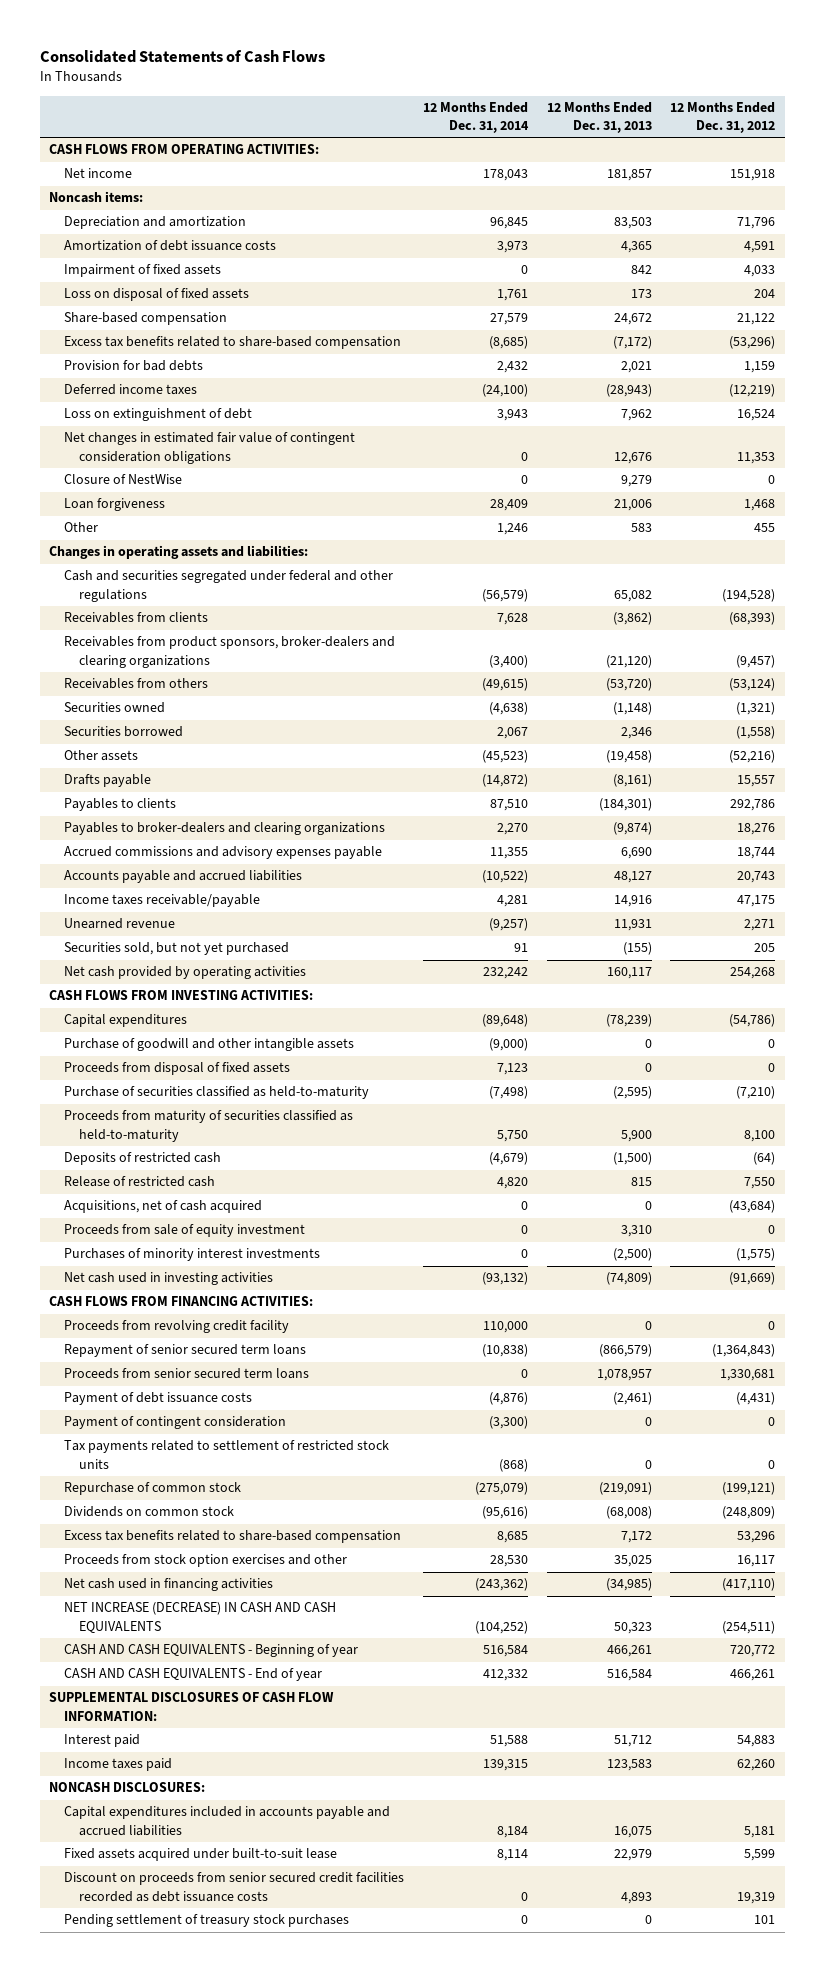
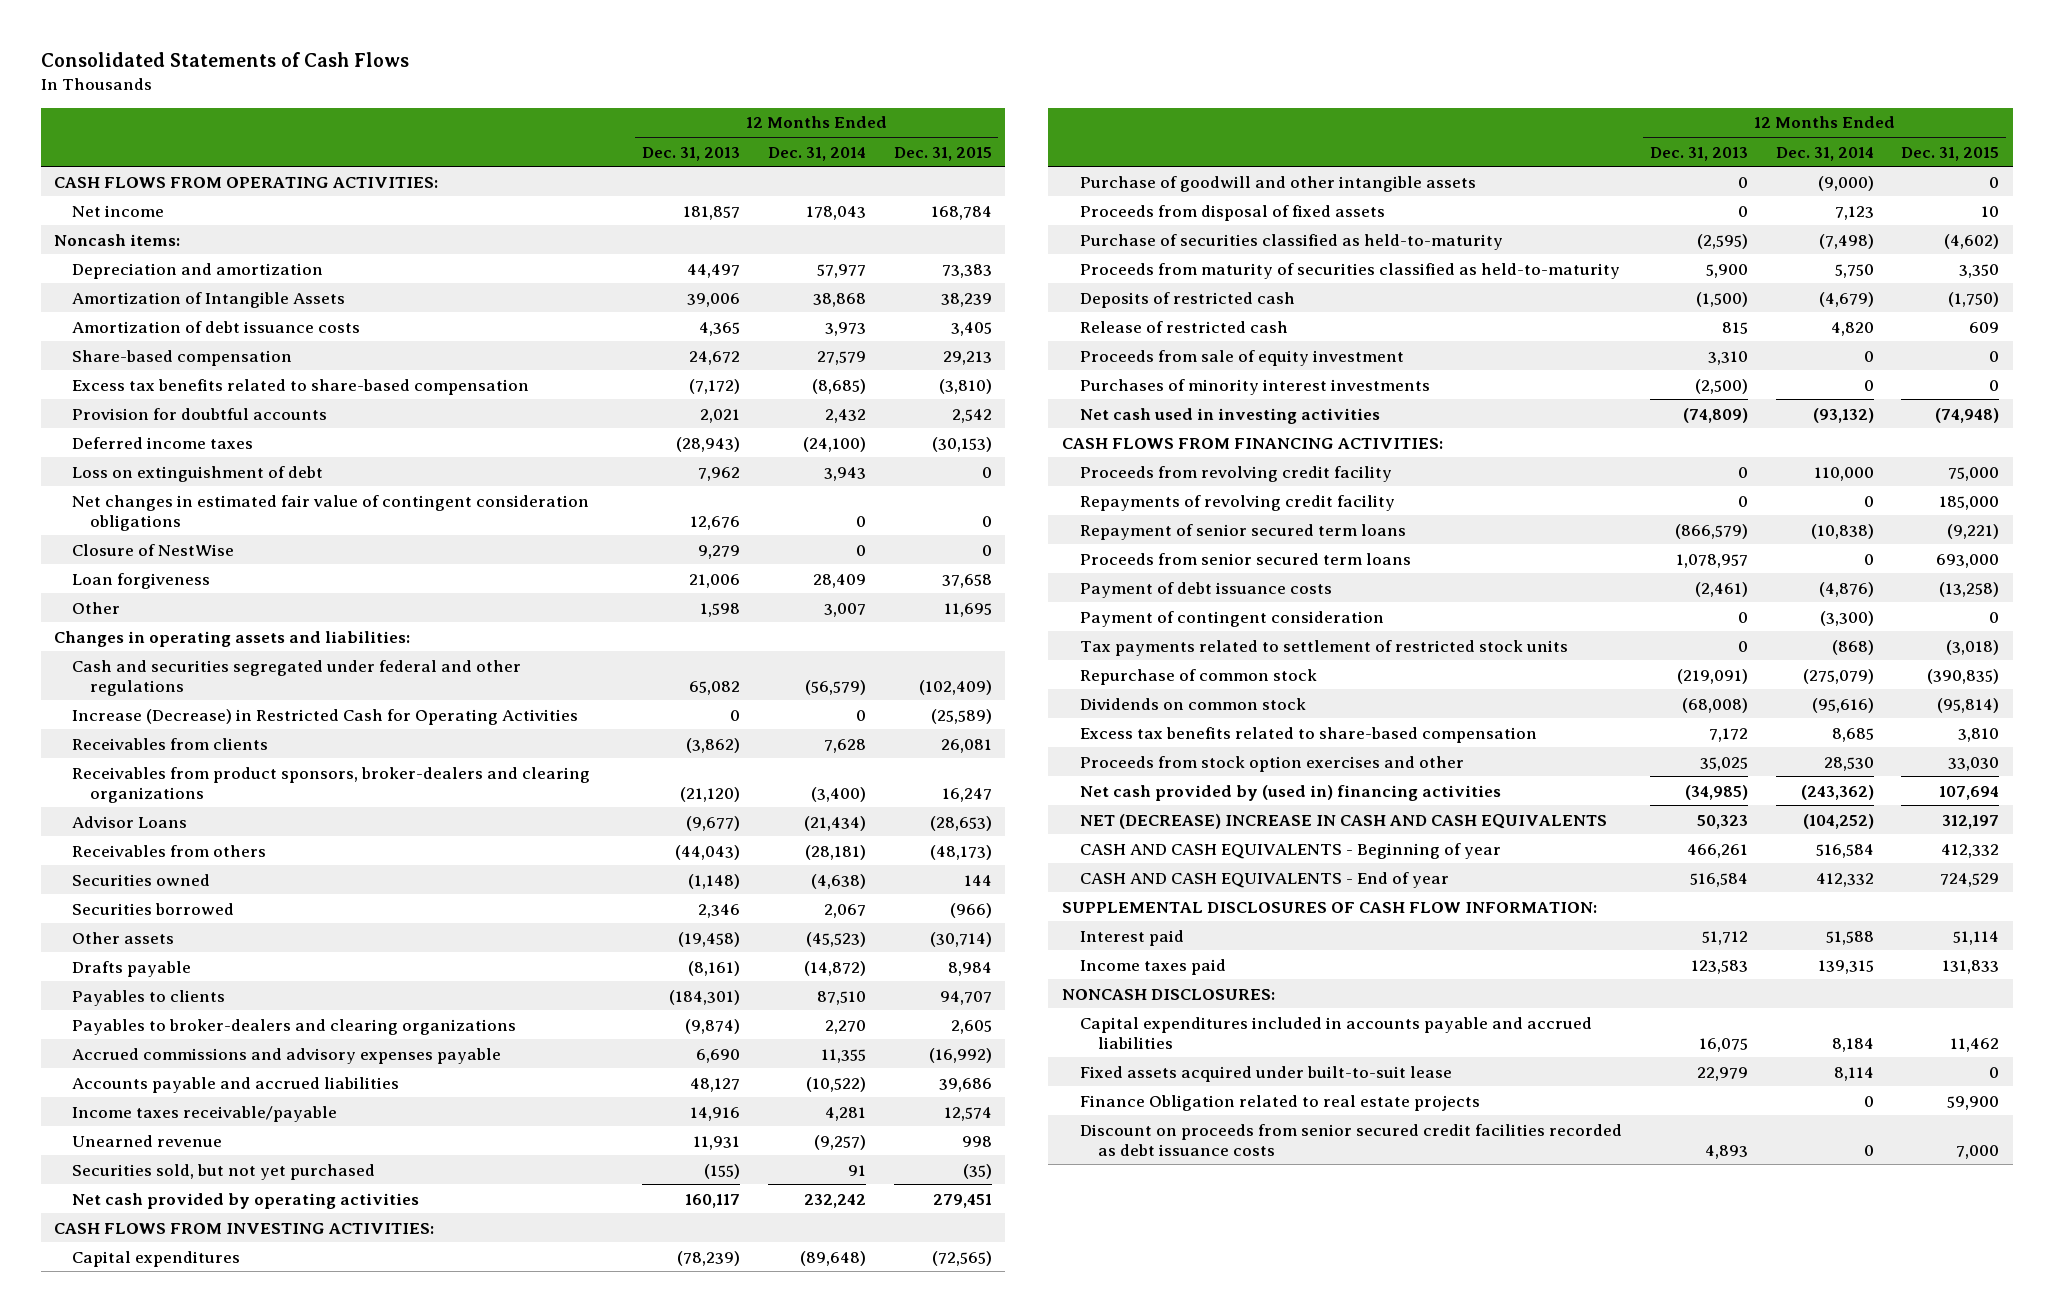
- | 12 Months Ended Dec. 31, 2014 | 12 Months Ended Dec. 31, 2013 | 12 Months Ended Dec. 31, 2012
+ | 12 Months Ended Dec. 31, 2013 | 12 Months Ended Dec. 31, 2014 | 12 Months Ended Dec. 31, 2015
- Depreciation and amortization | 96,845 | 83,503 | 71,796
+ Depreciation and amortization | 44,497 | 57,977 | 73,383
+ Amortization of Intangible Assets | 39,006 | 38,868 | 38,239
- Impairment of fixed assets | 0 | 842 | 4,033
- Loss on disposal of fixed assets | 1,761 | 173 | 204
- Provision for bad debts | 2,432 | 2,021 | 1,159
+ Provision for doubtful accounts | 2,021 | 2,432 | 2,542
- Other | 1,246 | 583 | 455
+ Other | 1,598 | 3,007 | 11,695
+ Increase (Decrease) in Restricted Cash for Operating Activities | 0 | 0 | (25,589)
- Receivables from others | (49,615) | (53,720) | (53,124)
+ Advisor Loans | (9,677) | (21,434) | (28,653)
+ Receivables from others | (44,043) | (28,181) | (48,173)
- Acquisitions, net of cash acquired | 0 | 0 | (43,684)
+ Repayments of revolving credit facility | 0 | 0 | 185,000
- Net cash used in financing activities | (243,362) | (34,985) | (417,110)
- NET INCREASE (DECREASE) IN CASH AND CASH EQUIVALENTS | (104,252) | 50,323 | (254,511)
+ Net cash provided by (used in) financing activities | (34,985) | (243,362) | 107,694
+ NET (DECREASE) INCREASE IN CASH AND CASH EQUIVALENTS | 50,323 | (104,252) | 312,197
+ Finance Obligation related to real estate projects | | 0 | 59,900
- Pending settlement of treasury stock purchases | 0 | 0 | 101

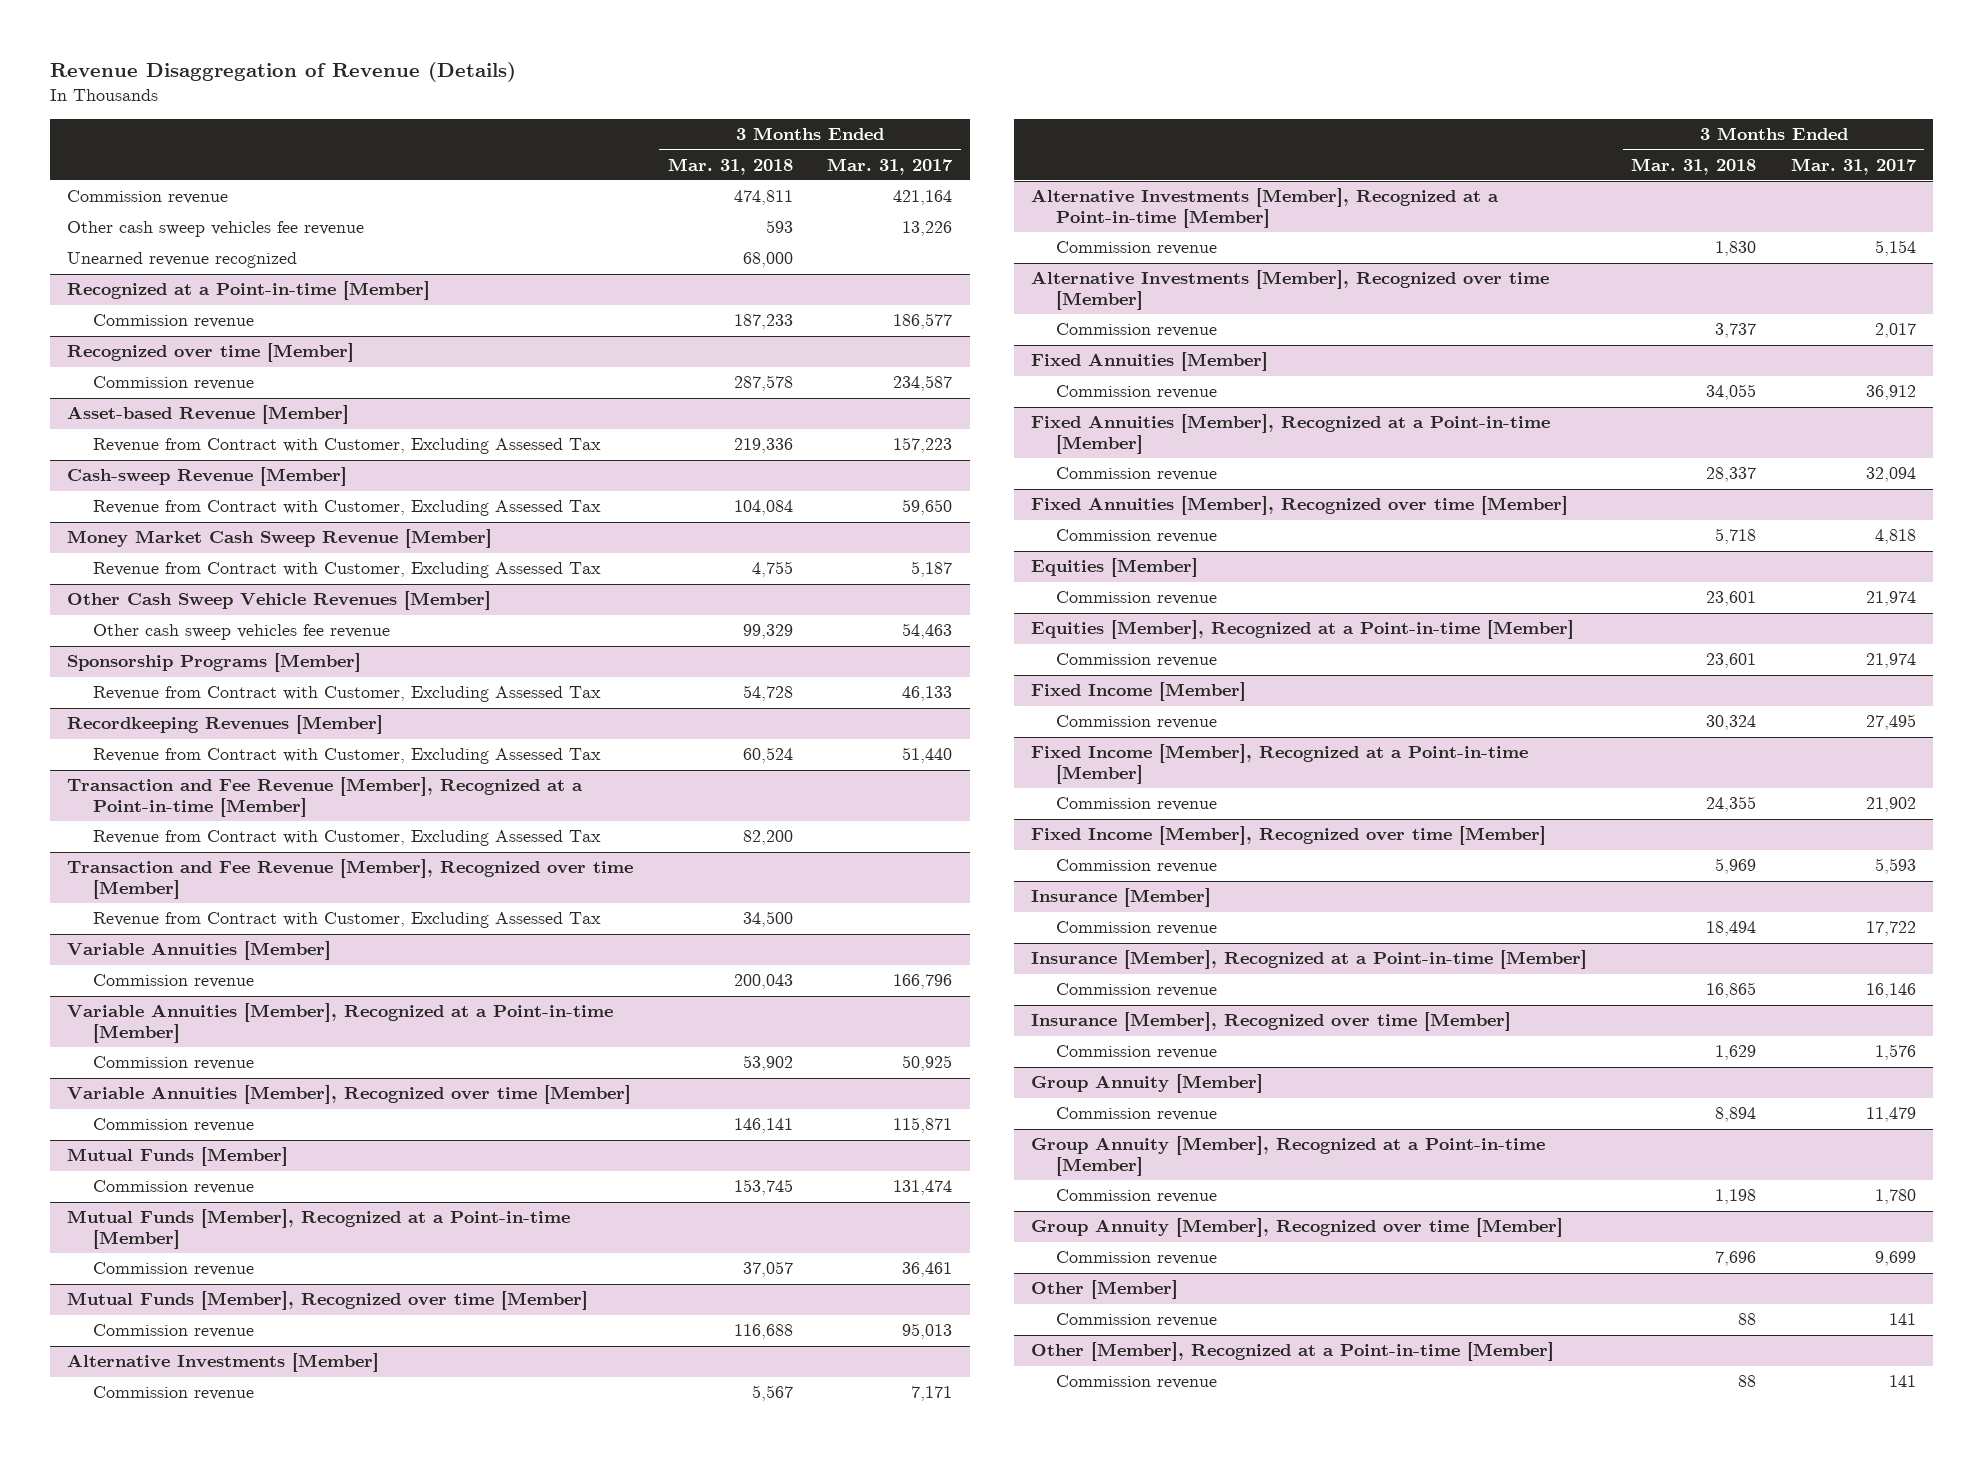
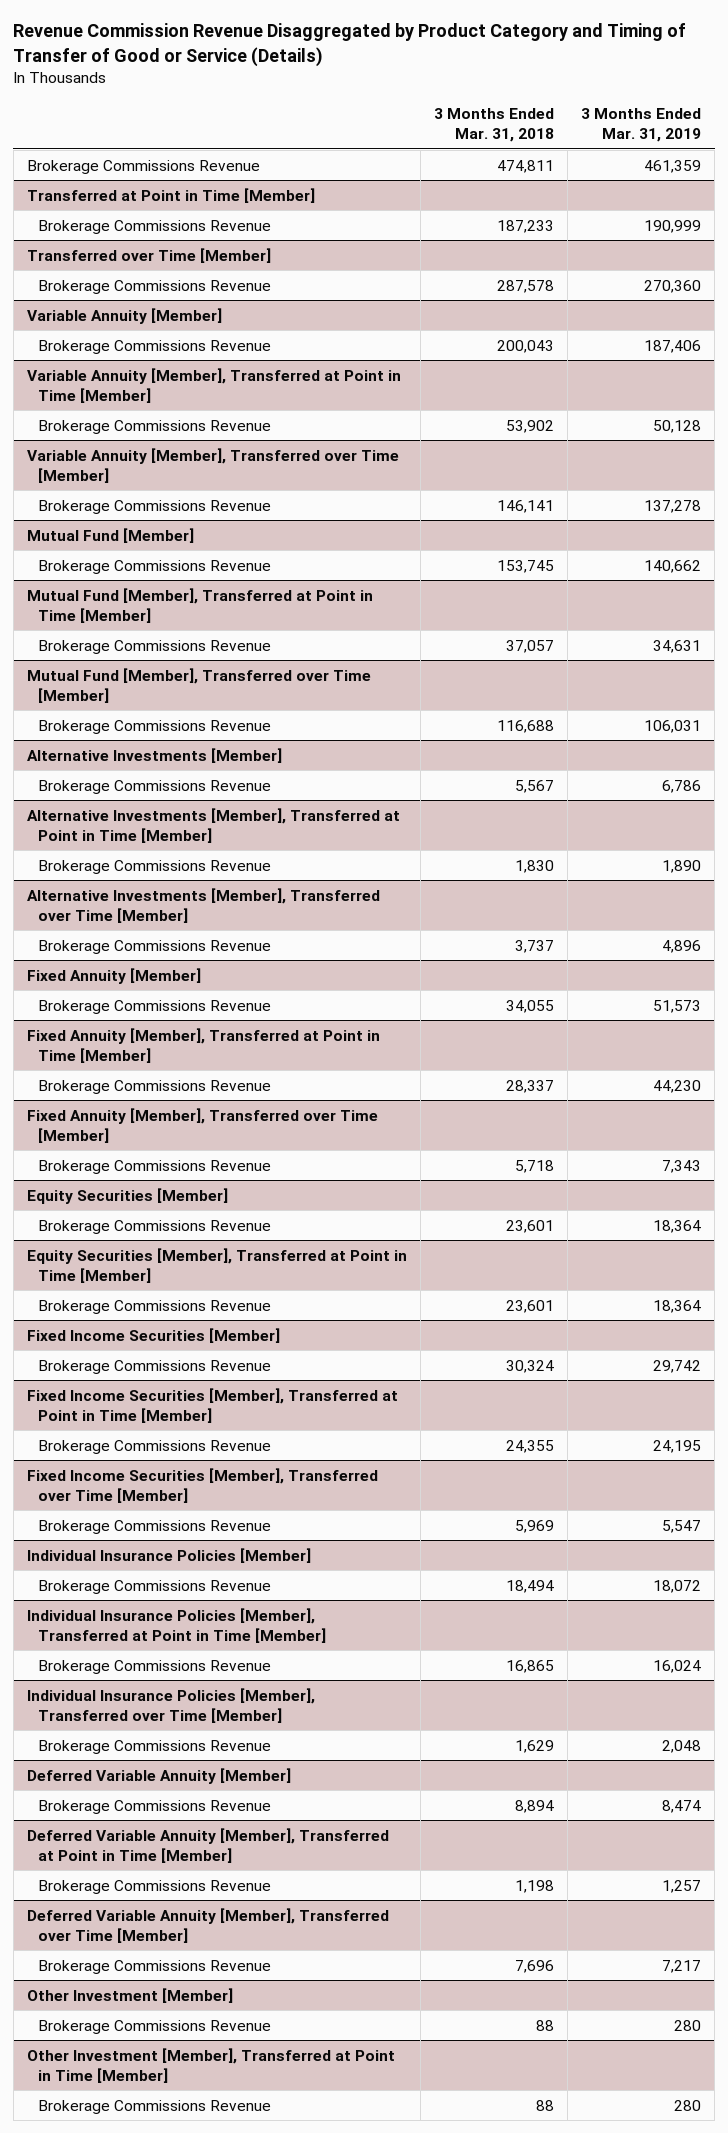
- Revenue Disaggregation of Revenue (Details)
+ Revenue Commission Revenue Disaggregated by Product Category and Timing of Transfer of Good or Service (Details)
- | 3 Months Ended Mar. 31, 2018 | 3 Months Ended Mar. 31, 2017
+ | 3 Months Ended Mar. 31, 2018 | 3 Months Ended Mar. 31, 2019
- Commission revenue | 474,811 | 421,164
- Other cash sweep vehicles fee revenue | 593 | 13,226
- Unearned revenue recognized | 68,000 |
- Recognized at a Point-in-time [Member]
- Commission revenue | 187,233 | 186,577
- Recognized over time [Member]
- Commission revenue | 287,578 | 234,587
- Asset-based Revenue [Member]
- Revenue from Contract with Customer, Excluding Assessed Tax | 219,336 | 157,223
- Cash-sweep Revenue [Member]
- Revenue from Contract with Customer, Excluding Assessed Tax | 104,084 | 59,650
- Money Market Cash Sweep Revenue [Member]
- Revenue from Contract with Customer, Excluding Assessed Tax | 4,755 | 5,187
- Other Cash Sweep Vehicle Revenues [Member]
- Other cash sweep vehicles fee revenue | 99,329 | 54,463
- Sponsorship Programs [Member]
- Revenue from Contract with Customer, Excluding Assessed Tax | 54,728 | 46,133
- Recordkeeping Revenues [Member]
- Revenue from Contract with Customer, Excluding Assessed Tax | 60,524 | 51,440
- Transaction and Fee Revenue [Member], Recognized at a Point-in-time [Member]
- Revenue from Contract with Customer, Excluding Assessed Tax | 82,200 |
- Transaction and Fee Revenue [Member], Recognized over time [Member]
- Revenue from Contract with Customer, Excluding Assessed Tax | 34,500 |
- Variable Annuities [Member]
- Commission revenue | 200,043 | 166,796
- Variable Annuities [Member], Recognized at a Point-in-time [Member]
- Commission revenue | 53,902 | 50,925
- Variable Annuities [Member], Recognized over time [Member]
- Commission revenue | 146,141 | 115,871
- Mutual Funds [Member]
- Commission revenue | 153,745 | 131,474
- Mutual Funds [Member], Recognized at a Point-in-time [Member]
- Commission revenue | 37,057 | 36,461
- Mutual Funds [Member], Recognized over time [Member]
- Commission revenue | 116,688 | 95,013
+ Brokerage Commissions Revenue | 474,811 | 461,359
+ Transferred at Point in Time [Member]
+ Brokerage Commissions Revenue | 187,233 | 190,999
+ Transferred over Time [Member]
+ Brokerage Commissions Revenue | 287,578 | 270,360
+ Variable Annuity [Member]
+ Brokerage Commissions Revenue | 200,043 | 187,406
+ Variable Annuity [Member], Transferred at Point in Time [Member]
+ Brokerage Commissions Revenue | 53,902 | 50,128
+ Variable Annuity [Member], Transferred over Time [Member]
+ Brokerage Commissions Revenue | 146,141 | 137,278
+ Mutual Fund [Member]
+ Brokerage Commissions Revenue | 153,745 | 140,662
+ Mutual Fund [Member], Transferred at Point in Time [Member]
+ Brokerage Commissions Revenue | 37,057 | 34,631
+ Mutual Fund [Member], Transferred over Time [Member]
+ Brokerage Commissions Revenue | 116,688 | 106,031
@ Alternative Investments [Member]
- Commission revenue | 5,567 | 7,171
- Alternative Investments [Member], Recognized at a Point-in-time [Member]
- Commission revenue | 1,830 | 5,154
- Alternative Investments [Member], Recognized over time [Member]
- Commission revenue | 3,737 | 2,017
- Fixed Annuities [Member]
- Commission revenue | 34,055 | 36,912
- Fixed Annuities [Member], Recognized at a Point-in-time [Member]
- Commission revenue | 28,337 | 32,094
- Fixed Annuities [Member], Recognized over time [Member]
- Commission revenue | 5,718 | 4,818
- Equities [Member]
- Commission revenue | 23,601 | 21,974
- Equities [Member], Recognized at a Point-in-time [Member]
- Commission revenue | 23,601 | 21,974
- Fixed Income [Member]
- Commission revenue | 30,324 | 27,495
- Fixed Income [Member], Recognized at a Point-in-time [Member]
- Commission revenue | 24,355 | 21,902
- Fixed Income [Member], Recognized over time [Member]
- Commission revenue | 5,969 | 5,593
- Insurance [Member]
- Commission revenue | 18,494 | 17,722
- Insurance [Member], Recognized at a Point-in-time [Member]
- Commission revenue | 16,865 | 16,146
- Insurance [Member], Recognized over time [Member]
- Commission revenue | 1,629 | 1,576
- Group Annuity [Member]
- Commission revenue | 8,894 | 11,479
- Group Annuity [Member], Recognized at a Point-in-time [Member]
- Commission revenue | 1,198 | 1,780
- Group Annuity [Member], Recognized over time [Member]
- Commission revenue | 7,696 | 9,699
- Other [Member]
- Commission revenue | 88 | 141
- Other [Member], Recognized at a Point-in-time [Member]
- Commission revenue | 88 | 141
@ Alternative Investments [Member]
+ Brokerage Commissions Revenue | 5,567 | 6,786
+ Alternative Investments [Member], Transferred at Point in Time [Member]
+ Brokerage Commissions Revenue | 1,830 | 1,890
+ Alternative Investments [Member], Transferred over Time [Member]
+ Brokerage Commissions Revenue | 3,737 | 4,896
+ Fixed Annuity [Member]
+ Brokerage Commissions Revenue | 34,055 | 51,573
+ Fixed Annuity [Member], Transferred at Point in Time [Member]
+ Brokerage Commissions Revenue | 28,337 | 44,230
+ Fixed Annuity [Member], Transferred over Time [Member]
+ Brokerage Commissions Revenue | 5,718 | 7,343
+ Equity Securities [Member]
+ Brokerage Commissions Revenue | 23,601 | 18,364
+ Equity Securities [Member], Transferred at Point in Time [Member]
+ Brokerage Commissions Revenue | 23,601 | 18,364
+ Fixed Income Securities [Member]
+ Brokerage Commissions Revenue | 30,324 | 29,742
+ Fixed Income Securities [Member], Transferred at Point in Time [Member]
+ Brokerage Commissions Revenue | 24,355 | 24,195
+ Fixed Income Securities [Member], Transferred over Time [Member]
+ Brokerage Commissions Revenue | 5,969 | 5,547
+ Individual Insurance Policies [Member]
+ Brokerage Commissions Revenue | 18,494 | 18,072
+ Individual Insurance Policies [Member], Transferred at Point in Time [Member]
+ Brokerage Commissions Revenue | 16,865 | 16,024
+ Individual Insurance Policies [Member], Transferred over Time [Member]
+ Brokerage Commissions Revenue | 1,629 | 2,048
+ Deferred Variable Annuity [Member]
+ Brokerage Commissions Revenue | 8,894 | 8,474
+ Deferred Variable Annuity [Member], Transferred at Point in Time [Member]
+ Brokerage Commissions Revenue | 1,198 | 1,257
+ Deferred Variable Annuity [Member], Transferred over Time [Member]
+ Brokerage Commissions Revenue | 7,696 | 7,217
+ Other Investment [Member]
+ Brokerage Commissions Revenue | 88 | 280
+ Other Investment [Member], Transferred at Point in Time [Member]
+ Brokerage Commissions Revenue | 88 | 280

